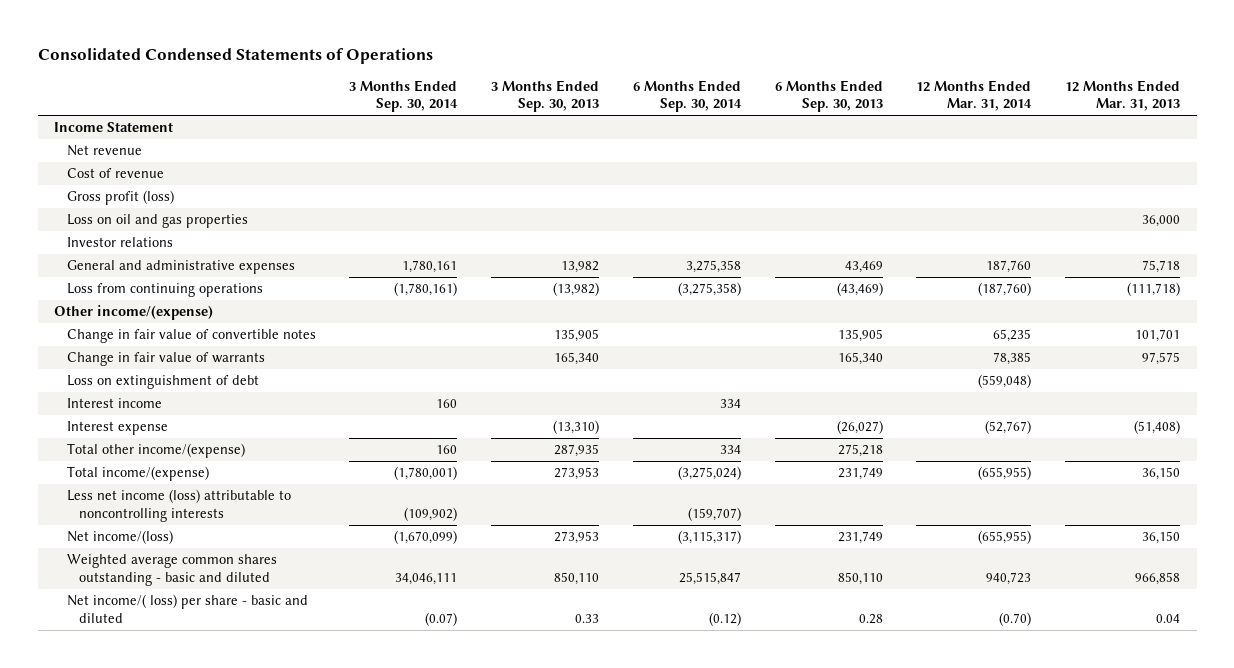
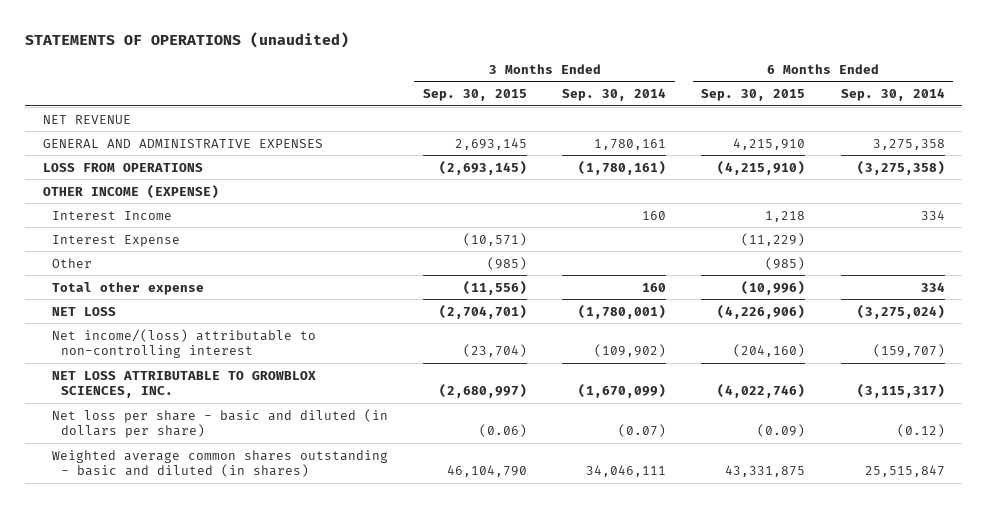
- Consolidated Condensed Statements of Operations
+ STATEMENTS OF OPERATIONS (unaudited)
- | 3 Months Ended Sep. 30, 2014 | 3 Months Ended Sep. 30, 2013 | 6 Months Ended Sep. 30, 2014 | 6 Months Ended Sep. 30, 2013 | 12 Months Ended Mar. 31, 2014 | 12 Months Ended Mar. 31, 2013
+ | 3 Months Ended Sep. 30, 2015 | 3 Months Ended Sep. 30, 2014 | 6 Months Ended Sep. 30, 2015 | 6 Months Ended Sep. 30, 2014
- Income Statement
- Net revenue
- Cost of revenue
- Gross profit (loss)
- Loss on oil and gas properties | | | | | | 36,000
- Investor relations
- General and administrative expenses | 1,780,161 | 13,982 | 3,275,358 | 43,469 | 187,760 | 75,718
- Loss from continuing operations | (1,780,161) | (13,982) | (3,275,358) | (43,469) | (187,760) | (111,718)
- Other income/(expense)
- Change in fair value of convertible notes | | 135,905 | | 135,905 | 65,235 | 101,701
- Change in fair value of warrants | | 165,340 | | 165,340 | 78,385 | 97,575
- Loss on extinguishment of debt | | | | | (559,048) |
- Interest income | 160 | | 334 | | |
- Interest expense | | (13,310) | | (26,027) | (52,767) | (51,408)
- Total other income/(expense) | 160 | 287,935 | 334 | 275,218 | |
- Total income/(expense) | (1,780,001) | 273,953 | (3,275,024) | 231,749 | (655,955) | 36,150
- Less net income (loss) attributable to noncontrolling interests | (109,902) | | (159,707) | | |
- Net income/(loss) | (1,670,099) | 273,953 | (3,115,317) | 231,749 | (655,955) | 36,150
- Weighted average common shares outstanding - basic and diluted | 34,046,111 | 850,110 | 25,515,847 | 850,110 | 940,723 | 966,858
- Net income/( loss) per share - basic and diluted | (0.07) | 0.33 | (0.12) | 0.28 | (0.70) | 0.04
+ NET REVENUE
+ GENERAL AND ADMINISTRATIVE EXPENSES | 2,693,145 | 1,780,161 | 4,215,910 | 3,275,358
+ LOSS FROM OPERATIONS | (2,693,145) | (1,780,161) | (4,215,910) | (3,275,358)
+ OTHER INCOME (EXPENSE)
+ Interest Income | | 160 | 1,218 | 334
+ Interest Expense | (10,571) | | (11,229) |
+ Other | (985) | | (985) |
+ Total other expense | (11,556) | 160 | (10,996) | 334
+ NET LOSS | (2,704,701) | (1,780,001) | (4,226,906) | (3,275,024)
+ Net income/(loss) attributable to non-controlling interest | (23,704) | (109,902) | (204,160) | (159,707)
+ NET LOSS ATTRIBUTABLE TO GROWBLOX SCIENCES, INC. | (2,680,997) | (1,670,099) | (4,022,746) | (3,115,317)
+ Net loss per share - basic and diluted (in dollars per share) | (0.06) | (0.07) | (0.09) | (0.12)
+ Weighted average common shares outstanding - basic and diluted (in shares) | 46,104,790 | 34,046,111 | 43,331,875 | 25,515,847

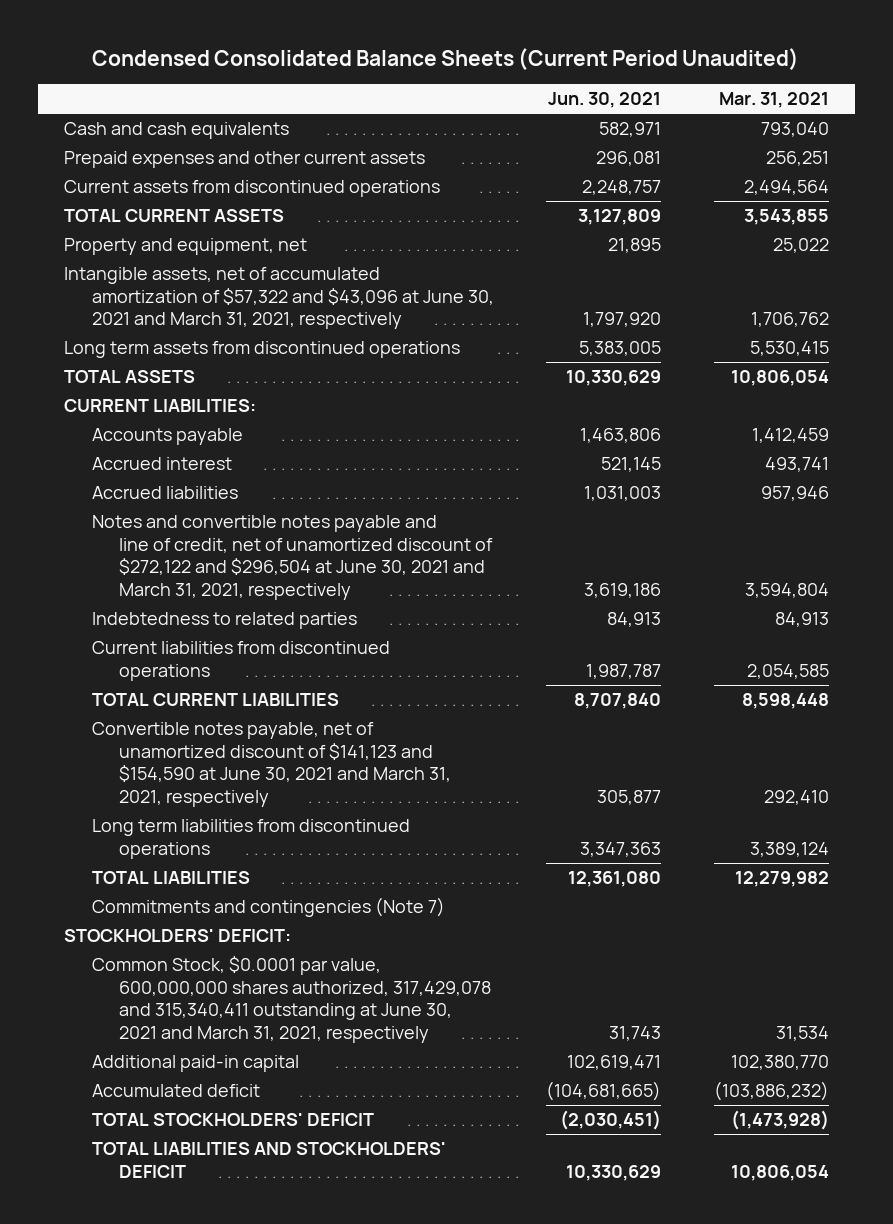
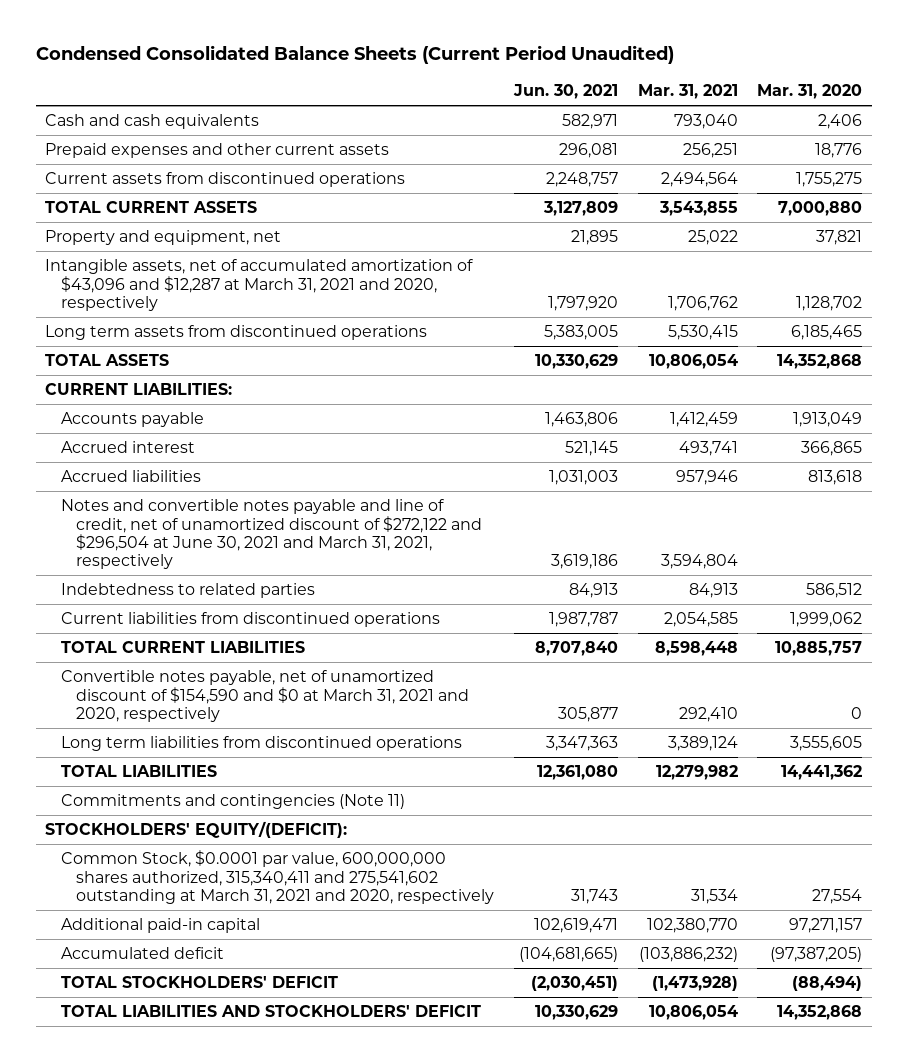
- | Jun. 30, 2021 | Mar. 31, 2021
+ | Jun. 30, 2021 | Mar. 31, 2021 | Mar. 31, 2020
- Intangible assets, net of accumulated amortization of $57,322 and $43,096 at June 30, 2021 and March 31, 2021, respectively | 1,797,920 | 1,706,762
+ Intangible assets, net of accumulated amortization of $43,096 and $12,287 at March 31, 2021 and 2020, respectively | 1,797,920 | 1,706,762 | 1,128,702
- Convertible notes payable, net of unamortized discount of $141,123 and $154,590 at June 30, 2021 and March 31, 2021, respectively | 305,877 | 292,410
+ Convertible notes payable, net of unamortized discount of $154,590 and $0 at March 31, 2021 and 2020, respectively | 305,877 | 292,410 | 0
- Commitments and contingencies (Note 7)
- STOCKHOLDERS' DEFICIT:
- Common Stock, $0.0001 par value, 600,000,000 shares authorized, 317,429,078 and 315,340,411 outstanding at June 30, 2021 and March 31, 2021, respectively | 31,743 | 31,534
+ Commitments and contingencies (Note 11)
+ STOCKHOLDERS' EQUITY/(DEFICIT):
+ Common Stock, $0.0001 par value, 600,000,000 shares authorized, 315,340,411 and 275,541,602 outstanding at March 31, 2021 and 2020, respectively | 31,743 | 31,534 | 27,554

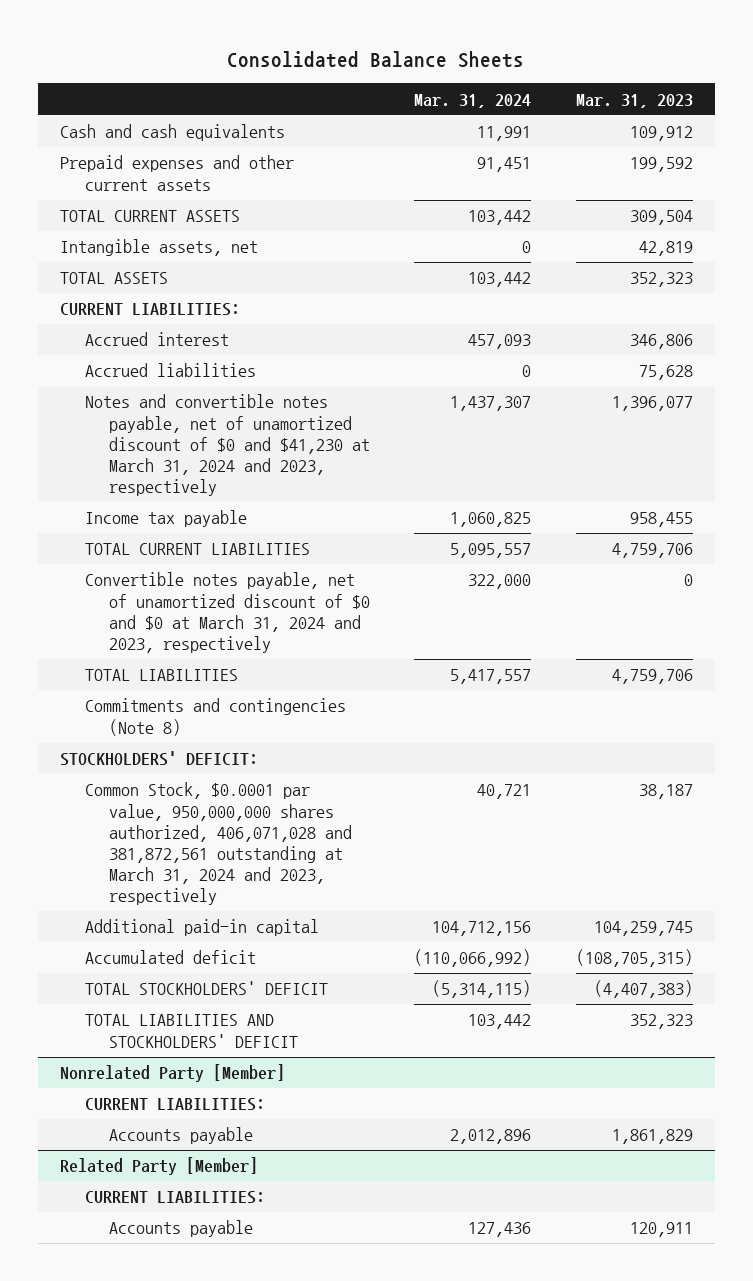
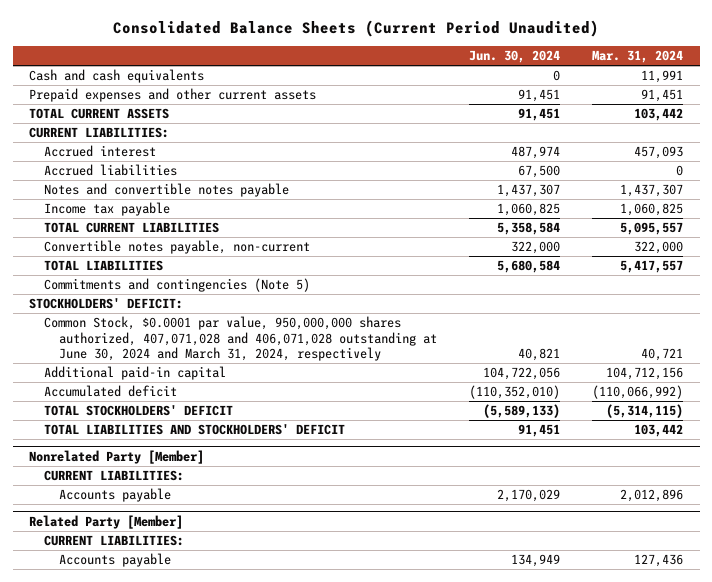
- Consolidated Balance Sheets
+ Consolidated Balance Sheets (Current Period Unaudited)
- | Mar. 31, 2024 | Mar. 31, 2023
+ | Jun. 30, 2024 | Mar. 31, 2024
- Intangible assets, net | 0 | 42,819
- TOTAL ASSETS | 103,442 | 352,323
- Notes and convertible notes payable, net of unamortized discount of $0 and $41,230 at March 31, 2024 and 2023, respectively | 1,437,307 | 1,396,077
+ Notes and convertible notes payable | 1,437,307 | 1,437,307
- Convertible notes payable, net of unamortized discount of $0 and $0 at March 31, 2024 and 2023, respectively | 322,000 | 0
+ Convertible notes payable, non-current | 322,000 | 322,000
- Commitments and contingencies (Note 8)
+ Commitments and contingencies (Note 5)
- Common Stock, $0.0001 par value, 950,000,000 shares authorized, 406,071,028 and 381,872,561 outstanding at March 31, 2024 and 2023, respectively | 40,721 | 38,187
+ Common Stock, $0.0001 par value, 950,000,000 shares authorized, 407,071,028 and 406,071,028 outstanding at June 30, 2024 and March 31, 2024, respectively | 40,821 | 40,721

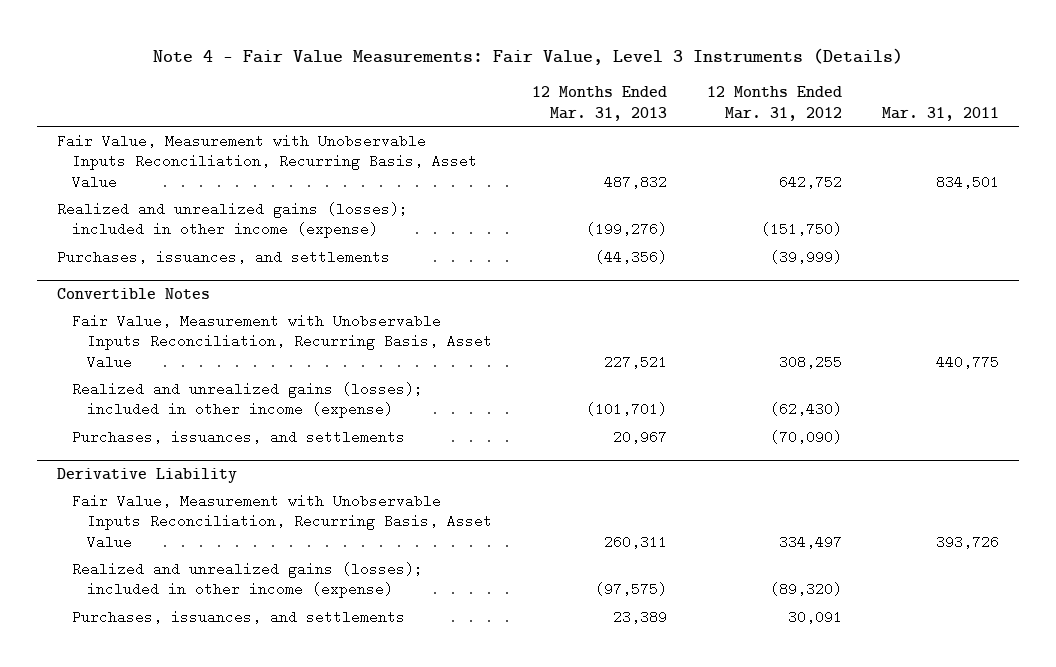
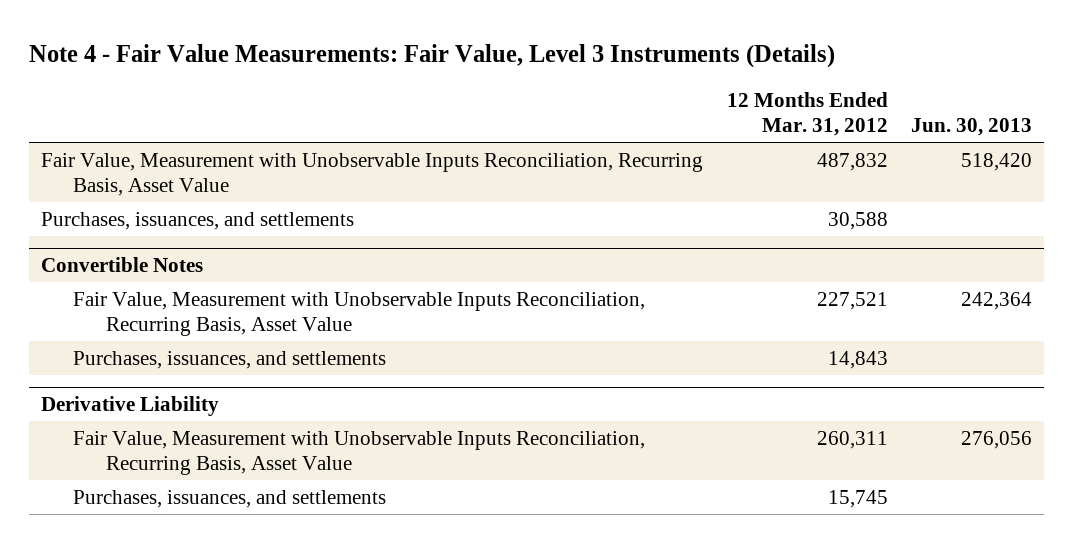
- | 12 Months Ended Mar. 31, 2013 | 12 Months Ended Mar. 31, 2012 | Mar. 31, 2011
+ | 12 Months Ended Mar. 31, 2012 | Jun. 30, 2013
- Fair Value, Measurement with Unobservable Inputs Reconciliation, Recurring Basis, Asset Value | 487,832 | 642,752 | 834,501
- Realized and unrealized gains (losses); included in other income (expense) | (199,276) | (151,750) |
- Purchases, issuances, and settlements | (44,356) | (39,999) |
+ Fair Value, Measurement with Unobservable Inputs Reconciliation, Recurring Basis, Asset Value | 487,832 | 518,420
+ Purchases, issuances, and settlements | 30,588 |
@ Convertible Notes
- Fair Value, Measurement with Unobservable Inputs Reconciliation, Recurring Basis, Asset Value | 227,521 | 308,255 | 440,775
- Realized and unrealized gains (losses); included in other income (expense) | (101,701) | (62,430) |
- Purchases, issuances, and settlements | 20,967 | (70,090) |
+ Fair Value, Measurement with Unobservable Inputs Reconciliation, Recurring Basis, Asset Value | 227,521 | 242,364
+ Purchases, issuances, and settlements | 14,843 |
@ Derivative Liability
- Fair Value, Measurement with Unobservable Inputs Reconciliation, Recurring Basis, Asset Value | 260,311 | 334,497 | 393,726
- Realized and unrealized gains (losses); included in other income (expense) | (97,575) | (89,320) |
- Purchases, issuances, and settlements | 23,389 | 30,091 |
+ Fair Value, Measurement with Unobservable Inputs Reconciliation, Recurring Basis, Asset Value | 260,311 | 276,056
+ Purchases, issuances, and settlements | 15,745 |

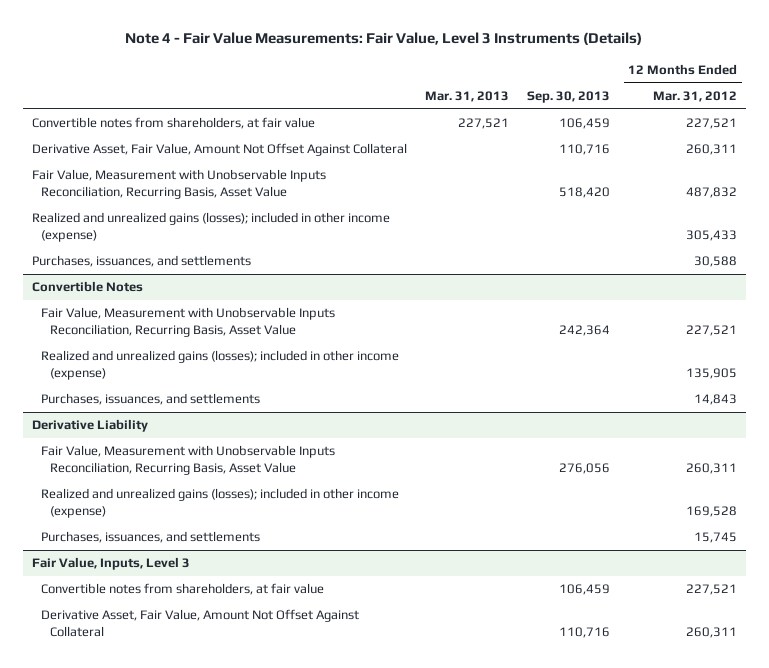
- | 12 Months Ended Mar. 31, 2012 | Jun. 30, 2013
+ | Mar. 31, 2013 | Sep. 30, 2013 | 12 Months Ended Mar. 31, 2012
+ Convertible notes from shareholders, at fair value | 227,521 | 106,459 | 227,521
+ Derivative Asset, Fair Value, Amount Not Offset Against Collateral | | 110,716 | 260,311
+ Realized and unrealized gains (losses); included in other income (expense) | | | 305,433
@ Convertible Notes
+ Realized and unrealized gains (losses); included in other income (expense) | | | 135,905
@ Derivative Liability
+ Realized and unrealized gains (losses); included in other income (expense) | | | 169,528
+ Fair Value, Inputs, Level 3
+ Convertible notes from shareholders, at fair value | | 106,459 | 227,521
+ Derivative Asset, Fair Value, Amount Not Offset Against Collateral | | 110,716 | 260,311

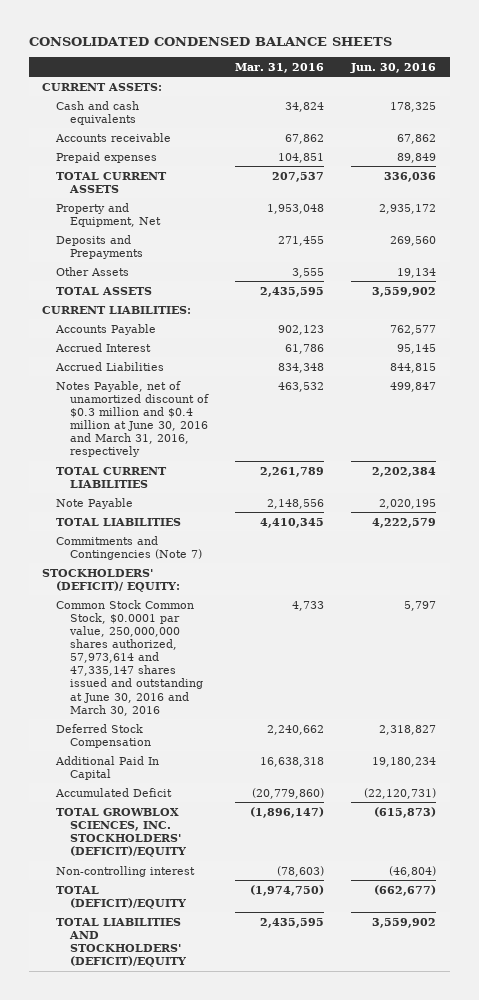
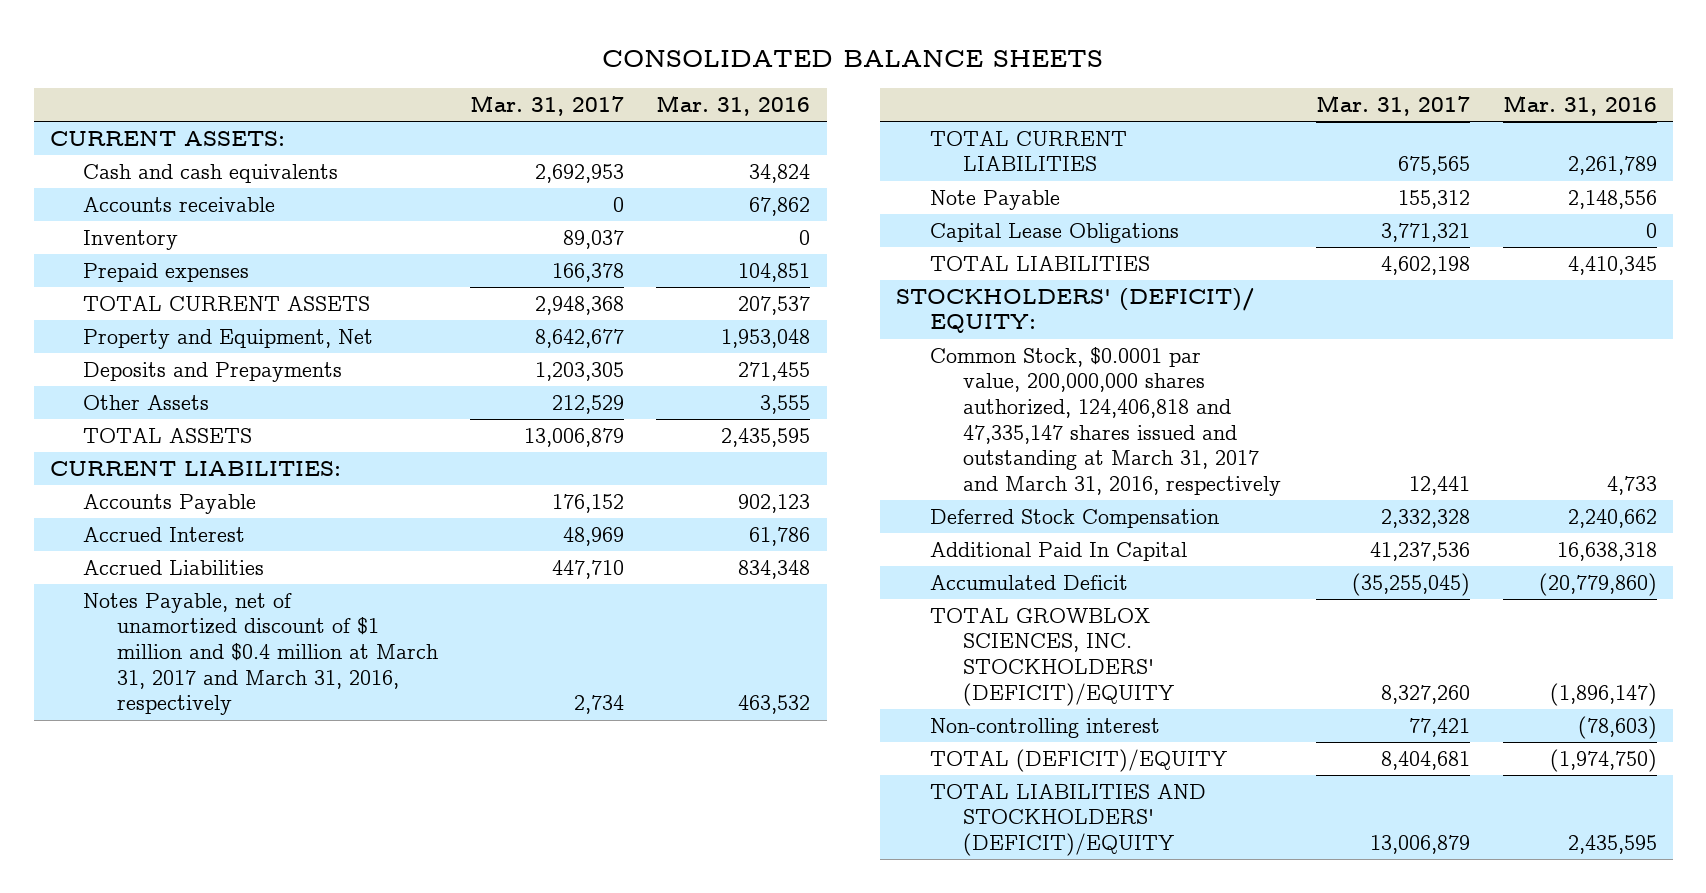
- CONSOLIDATED CONDENSED BALANCE SHEETS
+ CONSOLIDATED BALANCE SHEETS
- | Mar. 31, 2016 | Jun. 30, 2016
+ | Mar. 31, 2017 | Mar. 31, 2016
+ Inventory | 89,037 | 0
- Notes Payable, net of unamortized discount of $0.3 million and $0.4 million at June 30, 2016 and March 31, 2016, respectively | 463,532 | 499,847
+ Notes Payable, net of unamortized discount of $1 million and $0.4 million at March 31, 2017 and March 31, 2016, respectively | 2,734 | 463,532
+ Capital Lease Obligations | 3,771,321 | 0
- Commitments and Contingencies (Note 7)
- Common Stock Common Stock, $0.0001 par value, 250,000,000 shares authorized, 57,973,614 and 47,335,147 shares issued and outstanding at June 30, 2016 and March 30, 2016 | 4,733 | 5,797
+ Common Stock, $0.0001 par value, 200,000,000 shares authorized, 124,406,818 and 47,335,147 shares issued and outstanding at March 31, 2017 and March 31, 2016, respectively | 12,441 | 4,733

